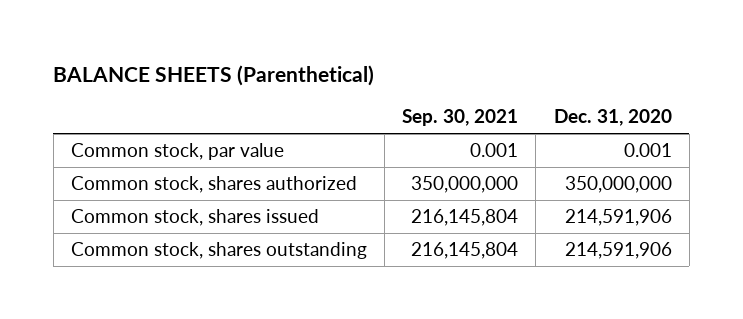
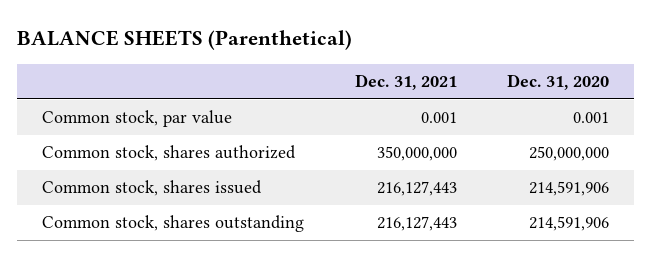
- | Sep. 30, 2021 | Dec. 31, 2020
+ | Dec. 31, 2021 | Dec. 31, 2020
- Common stock, shares authorized | 350,000,000 | 350,000,000
+ Common stock, shares authorized | 350,000,000 | 250,000,000

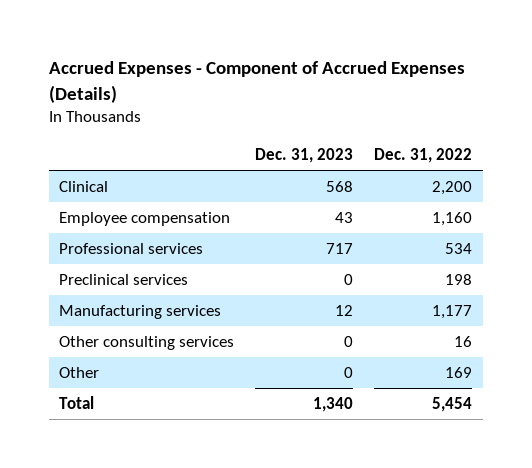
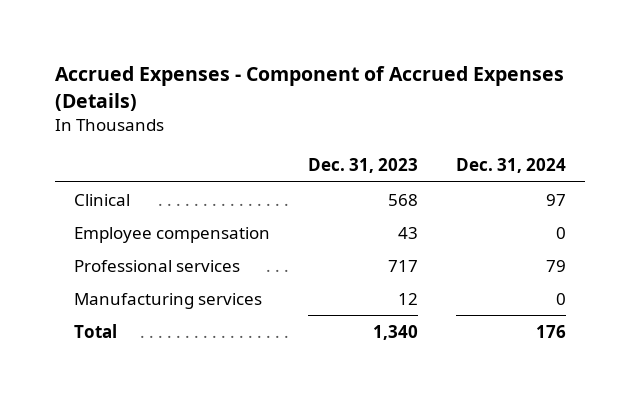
- | Dec. 31, 2023 | Dec. 31, 2022
+ | Dec. 31, 2023 | Dec. 31, 2024
- Preclinical services | 0 | 198
- Other consulting services | 0 | 16
- Other | 0 | 169

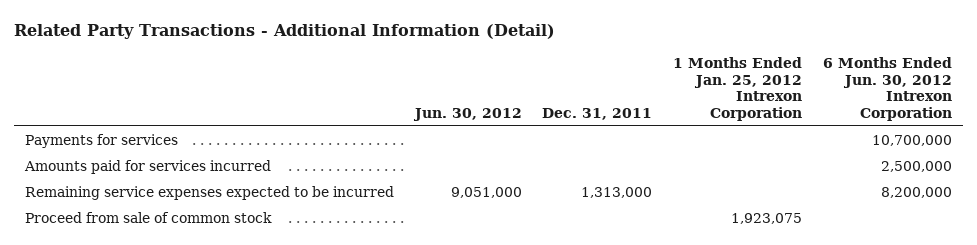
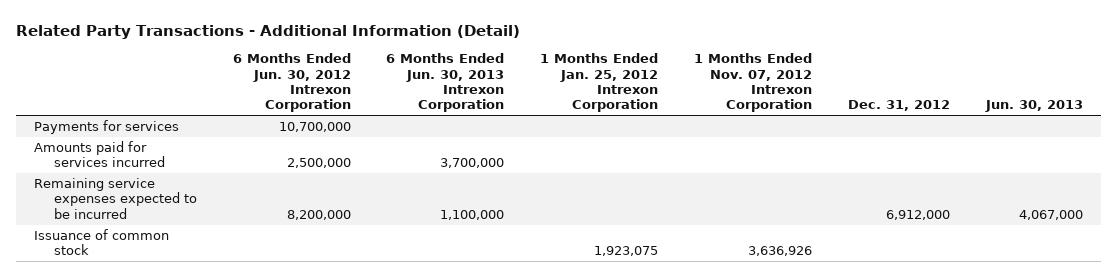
- | Jun. 30, 2012 | Dec. 31, 2011 | 1 Months Ended Jan. 25, 2012 Intrexon Corporation | 6 Months Ended Jun. 30, 2012 Intrexon Corporation
+ | 6 Months Ended Jun. 30, 2012 Intrexon Corporation | 6 Months Ended Jun. 30, 2013 Intrexon Corporation | 1 Months Ended Jan. 25, 2012 Intrexon Corporation | 1 Months Ended Nov. 07, 2012 Intrexon Corporation | Dec. 31, 2012 | Jun. 30, 2013
- Proceed from sale of common stock | | | 1,923,075 |
+ Issuance of common stock | | | 1,923,075 | 3,636,926 | |

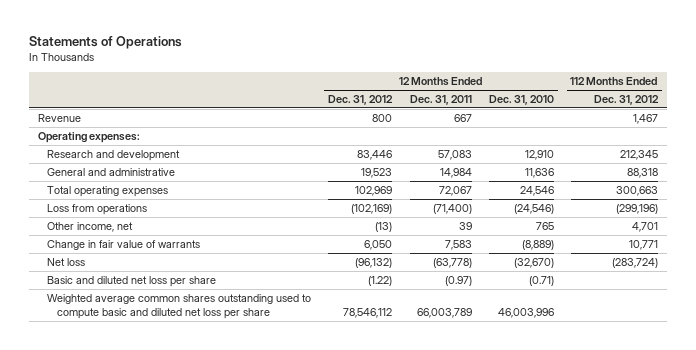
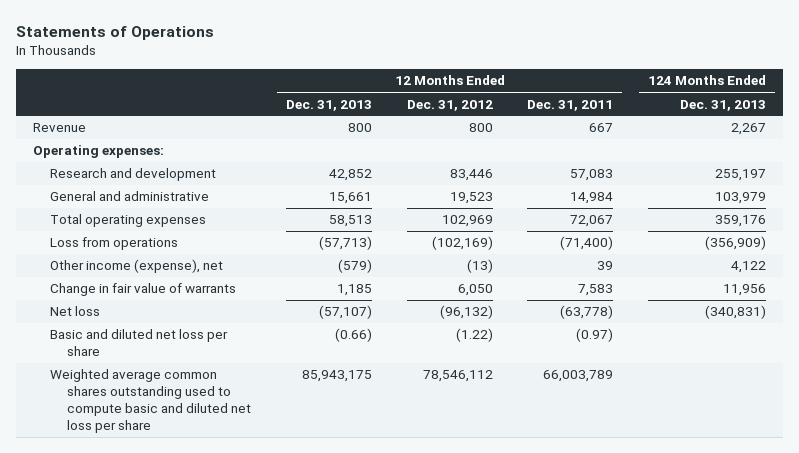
- | 12 Months Ended Dec. 31, 2012 | 12 Months Ended Dec. 31, 2011 | 12 Months Ended Dec. 31, 2010 | 112 Months Ended Dec. 31, 2012
+ | 12 Months Ended Dec. 31, 2013 | 12 Months Ended Dec. 31, 2012 | 12 Months Ended Dec. 31, 2011 | 124 Months Ended Dec. 31, 2013
- Other income, net | (13) | 39 | 765 | 4,701
+ Other income (expense), net | (579) | (13) | 39 | 4,122

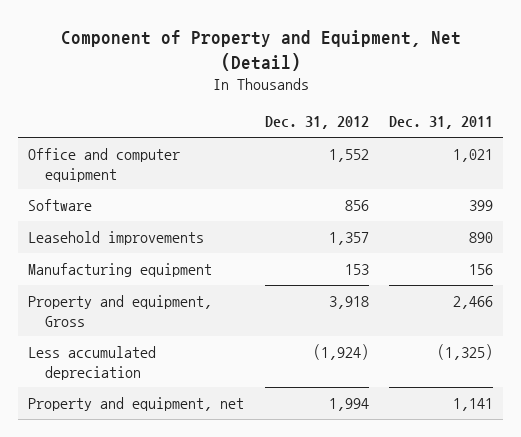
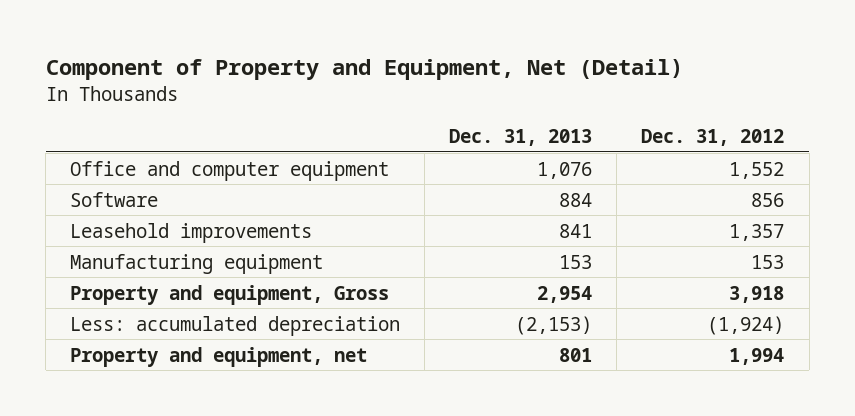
- | Dec. 31, 2012 | Dec. 31, 2011
+ | Dec. 31, 2013 | Dec. 31, 2012
- Less accumulated depreciation | (1,924) | (1,325)
+ Less: accumulated depreciation | (2,153) | (1,924)

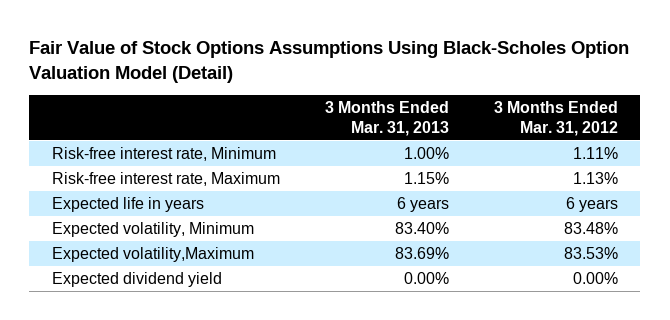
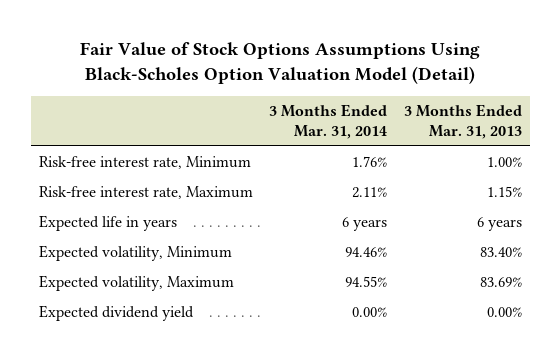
- | 3 Months Ended Mar. 31, 2013 | 3 Months Ended Mar. 31, 2012
+ | 3 Months Ended Mar. 31, 2014 | 3 Months Ended Mar. 31, 2013
- Expected volatility,Maximum | 83.69% | 83.53%
+ Expected volatility, Maximum | 94.55% | 83.69%

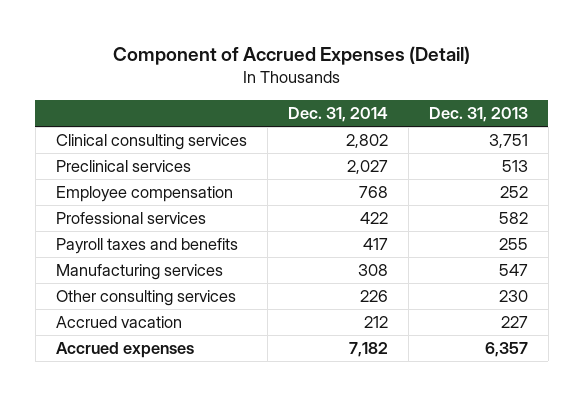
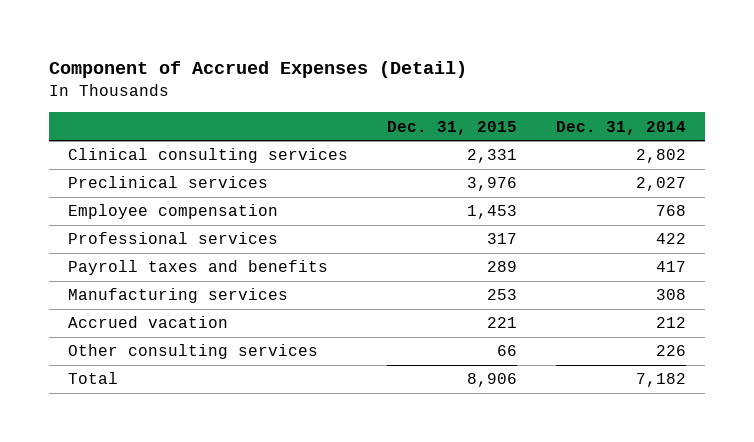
- | Dec. 31, 2014 | Dec. 31, 2013
+ | Dec. 31, 2015 | Dec. 31, 2014
- Accrued expenses | 7,182 | 6,357
moved down: Other consulting services | 66 | 226
+ Total | 8,906 | 7,182

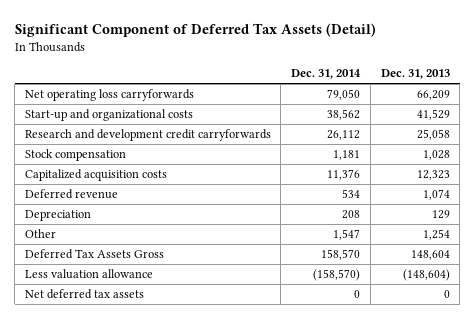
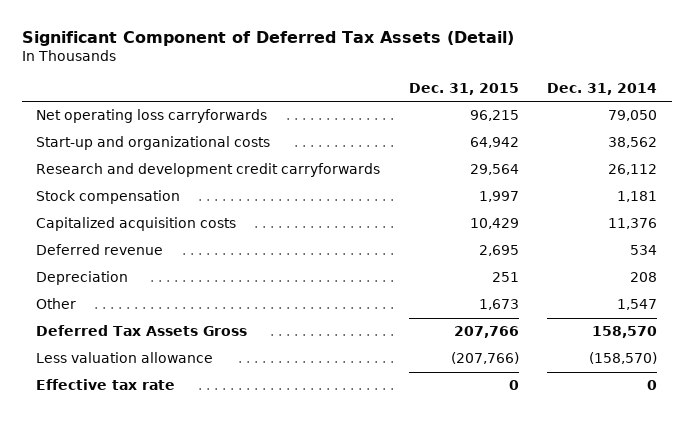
- | Dec. 31, 2014 | Dec. 31, 2013
+ | Dec. 31, 2015 | Dec. 31, 2014
- Net deferred tax assets | 0 | 0
+ Effective tax rate | 0 | 0

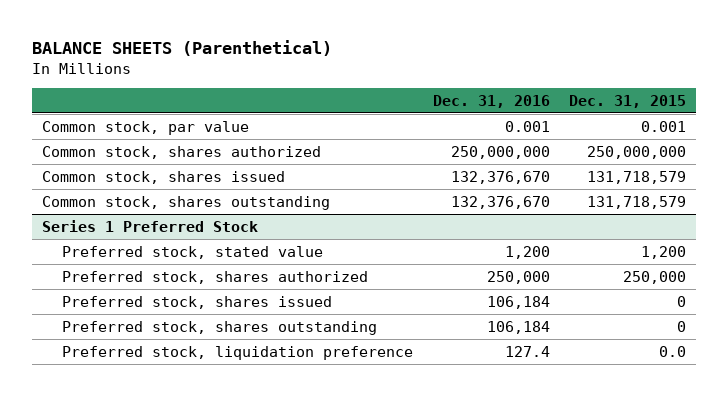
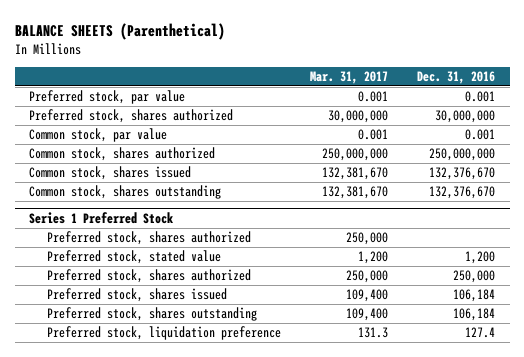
- | Dec. 31, 2016 | Dec. 31, 2015
+ | Mar. 31, 2017 | Dec. 31, 2016
+ Preferred stock, par value | 0.001 | 0.001
+ Preferred stock, shares authorized | 30,000,000 | 30,000,000
@ Series 1 Preferred Stock
+ Preferred stock, shares authorized | 250,000 |

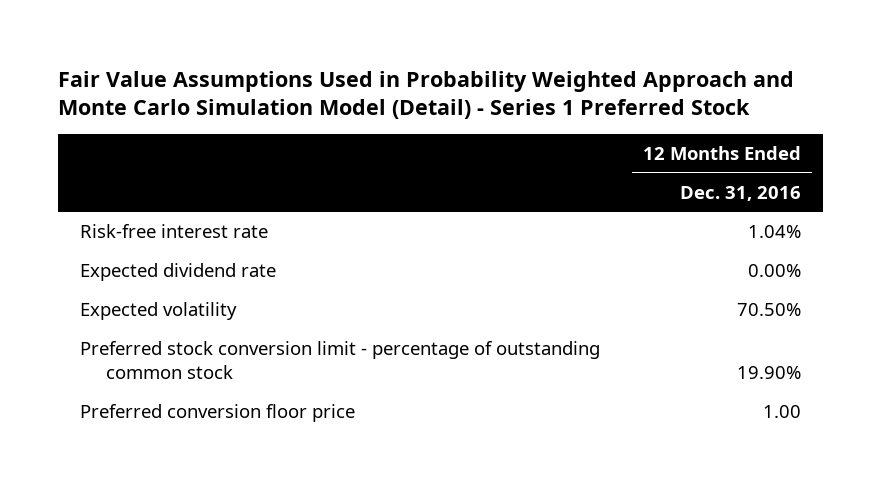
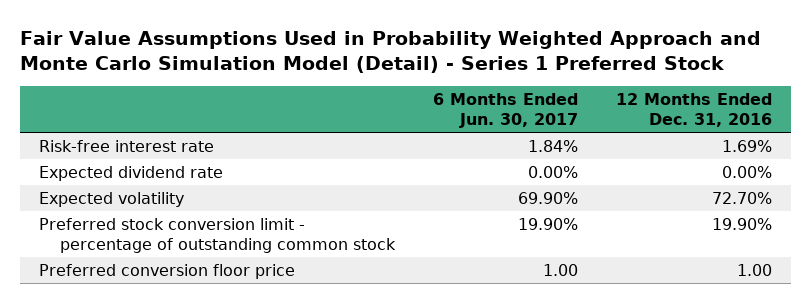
- | 12 Months Ended Dec. 31, 2016
+ | 6 Months Ended Jun. 30, 2017 | 12 Months Ended Dec. 31, 2016
- Risk-free interest rate | 1.04%
+ Risk-free interest rate | 1.84% | 1.69%
- Expected volatility | 70.50%
+ Expected volatility | 69.90% | 72.70%

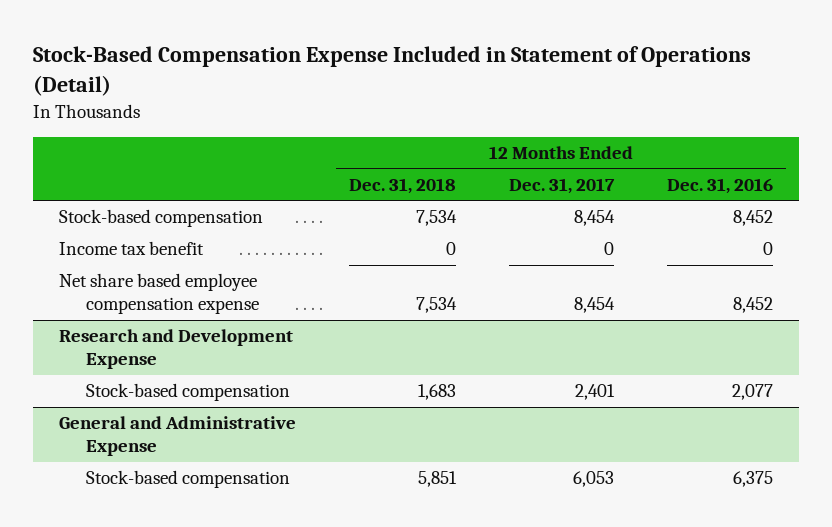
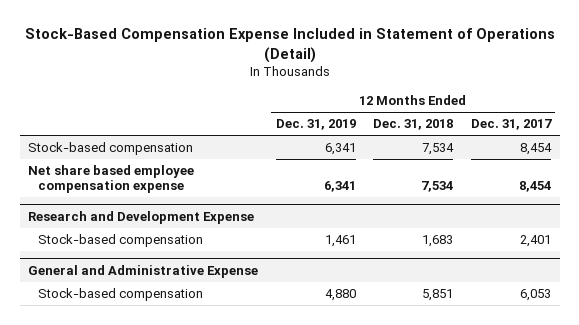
- | 12 Months Ended Dec. 31, 2018 | 12 Months Ended Dec. 31, 2017 | 12 Months Ended Dec. 31, 2016
+ | 12 Months Ended Dec. 31, 2019 | 12 Months Ended Dec. 31, 2018 | 12 Months Ended Dec. 31, 2017
- Income tax benefit | 0 | 0 | 0

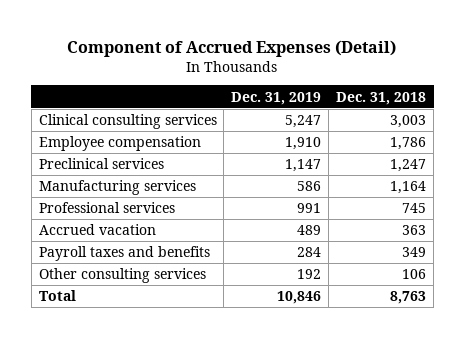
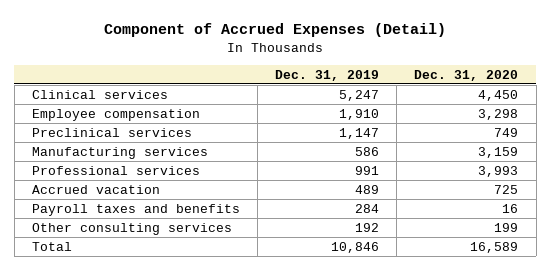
- | Dec. 31, 2019 | Dec. 31, 2018
+ | Dec. 31, 2019 | Dec. 31, 2020
- Clinical consulting services | 5,247 | 3,003
+ Clinical services | 5,247 | 4,450

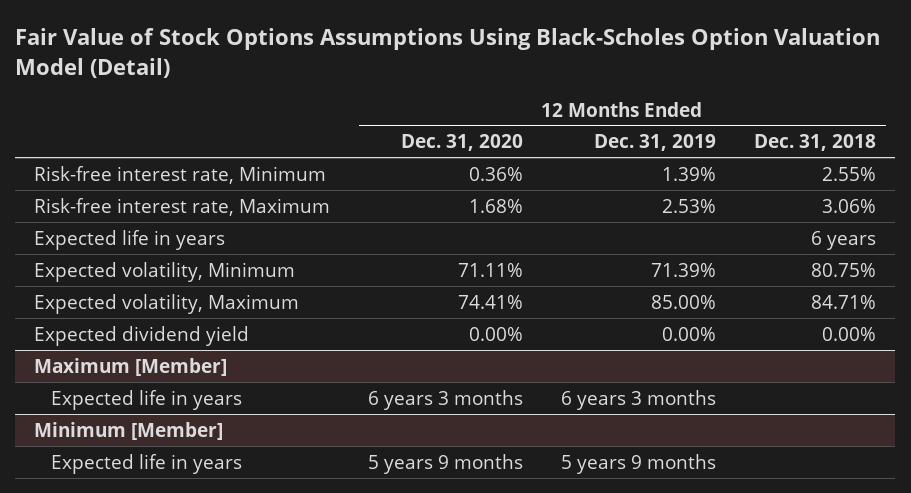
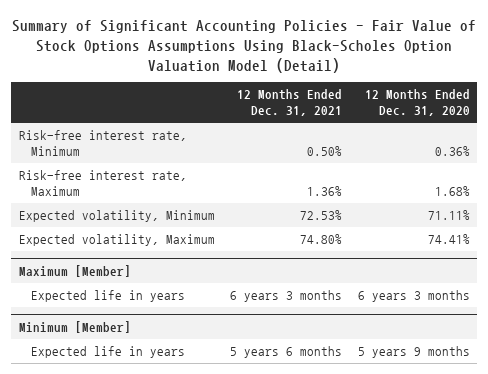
- Fair Value of Stock Options Assumptions Using Black-Scholes Option Valuation Model (Detail)
+ Summary of Significant Accounting Policies - Fair Value of Stock Options Assumptions Using Black-Scholes Option Valuation Model (Detail)
- | 12 Months Ended Dec. 31, 2020 | 12 Months Ended Dec. 31, 2019 | 12 Months Ended Dec. 31, 2018
+ | 12 Months Ended Dec. 31, 2021 | 12 Months Ended Dec. 31, 2020
- Expected life in years | | | 6 years
- Expected dividend yield | 0.00% | 0.00% | 0.00%

